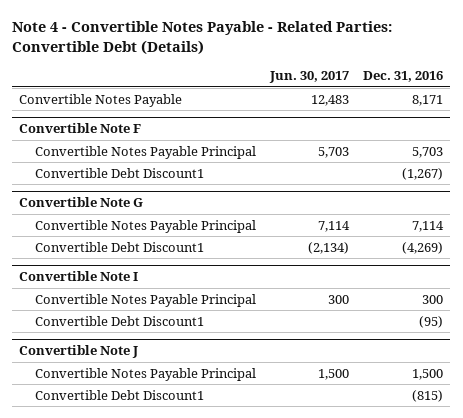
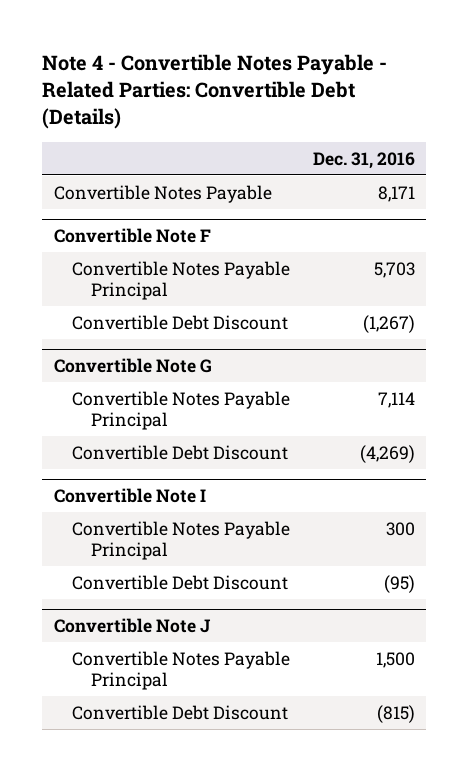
- | Jun. 30, 2017 | Dec. 31, 2016
+ | Dec. 31, 2016
@ Convertible Note F
- Convertible Debt Discount1 | | (1,267)
+ Convertible Debt Discount | (1,267)
@ Convertible Note G
- Convertible Debt Discount1 | (2,134) | (4,269)
+ Convertible Debt Discount | (4,269)
@ Convertible Note I
- Convertible Debt Discount1 | | (95)
+ Convertible Debt Discount | (95)
@ Convertible Note J
- Convertible Debt Discount1 | | (815)
+ Convertible Debt Discount | (815)

